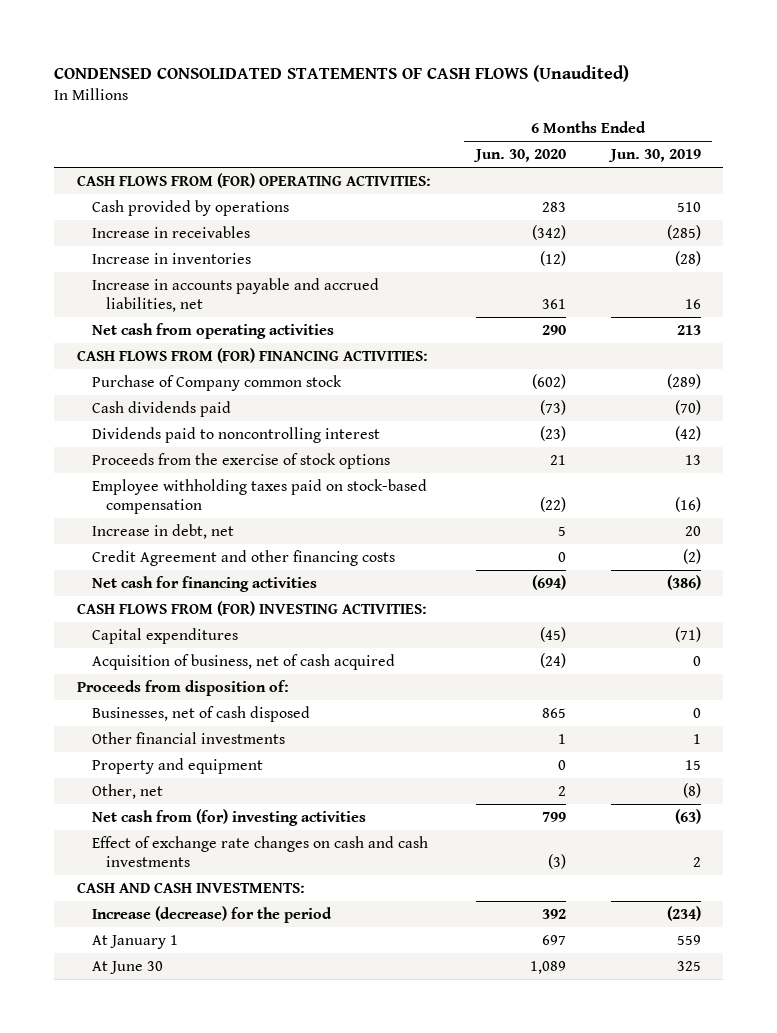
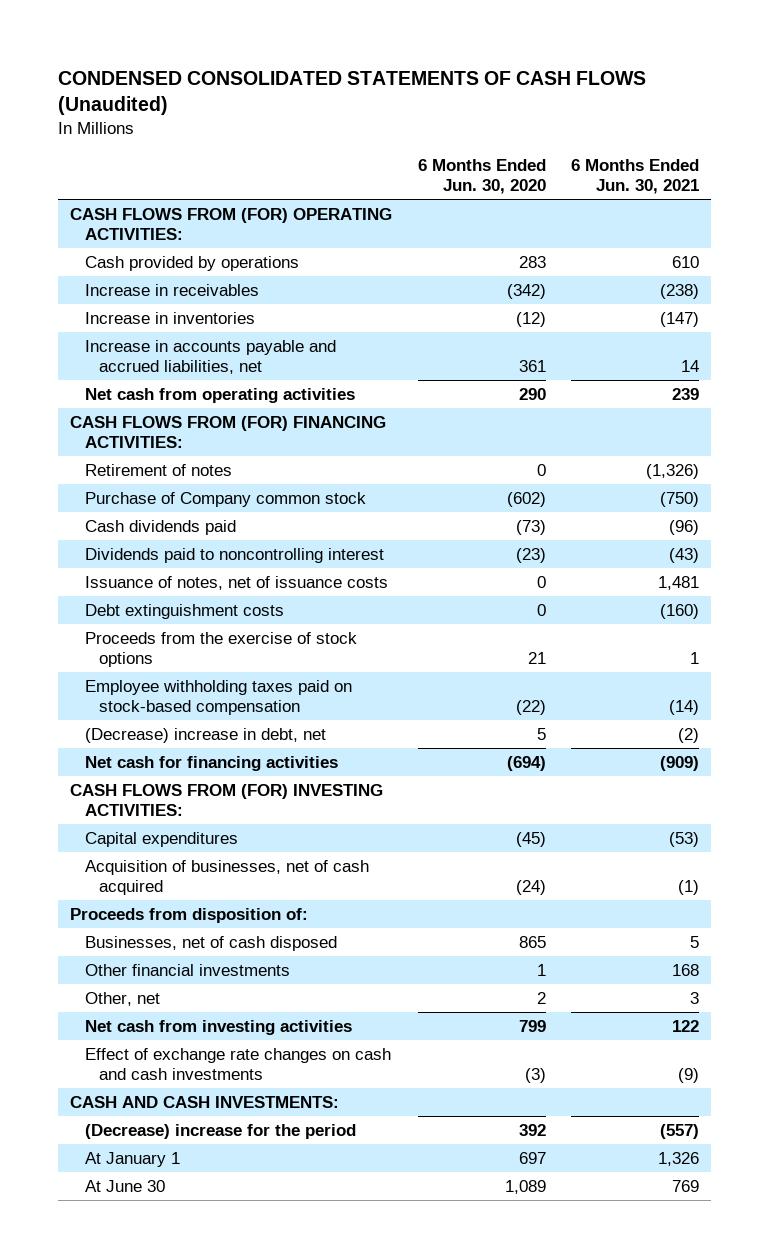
- | 6 Months Ended Jun. 30, 2020 | 6 Months Ended Jun. 30, 2019
+ | 6 Months Ended Jun. 30, 2020 | 6 Months Ended Jun. 30, 2021
+ Retirement of notes | 0 | (1,326)
+ Issuance of notes, net of issuance costs | 0 | 1,481
+ Debt extinguishment costs | 0 | (160)
- Increase in debt, net | 5 | 20
- Credit Agreement and other financing costs | 0 | (2)
+ (Decrease) increase in debt, net | 5 | (2)
- Acquisition of business, net of cash acquired | (24) | 0
+ Acquisition of businesses, net of cash acquired | (24) | (1)
- Property and equipment | 0 | 15
- Net cash from (for) investing activities | 799 | (63)
+ Net cash from investing activities | 799 | 122
- Increase (decrease) for the period | 392 | (234)
+ (Decrease) increase for the period | 392 | (557)

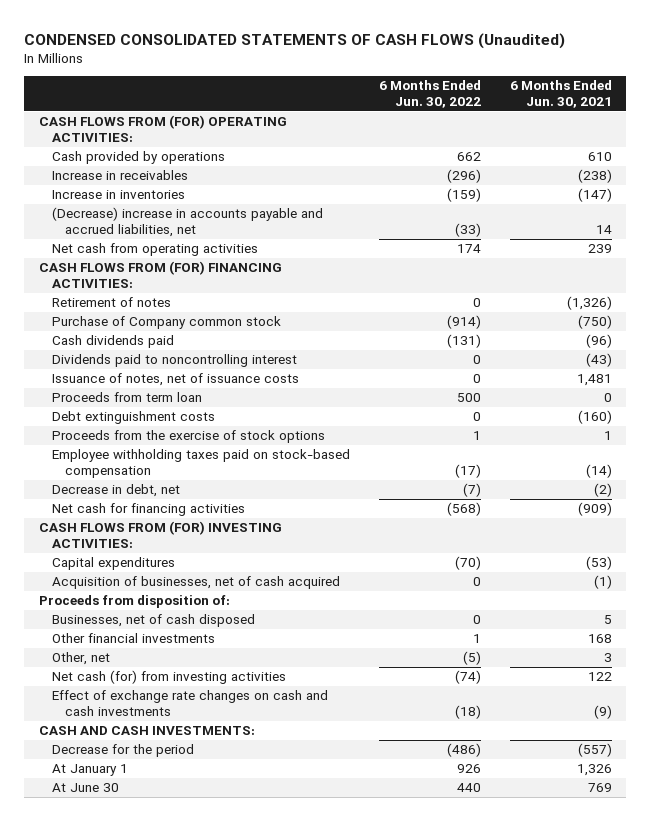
- | 6 Months Ended Jun. 30, 2020 | 6 Months Ended Jun. 30, 2021
+ | 6 Months Ended Jun. 30, 2022 | 6 Months Ended Jun. 30, 2021
- Increase in accounts payable and accrued liabilities, net | 361 | 14
+ (Decrease) increase in accounts payable and accrued liabilities, net | (33) | 14
+ Proceeds from term loan | 500 | 0
- (Decrease) increase in debt, net | 5 | (2)
+ Decrease in debt, net | (7) | (2)
- Net cash from investing activities | 799 | 122
+ Net cash (for) from investing activities | (74) | 122
- (Decrease) increase for the period | 392 | (557)
+ Decrease for the period | (486) | (557)

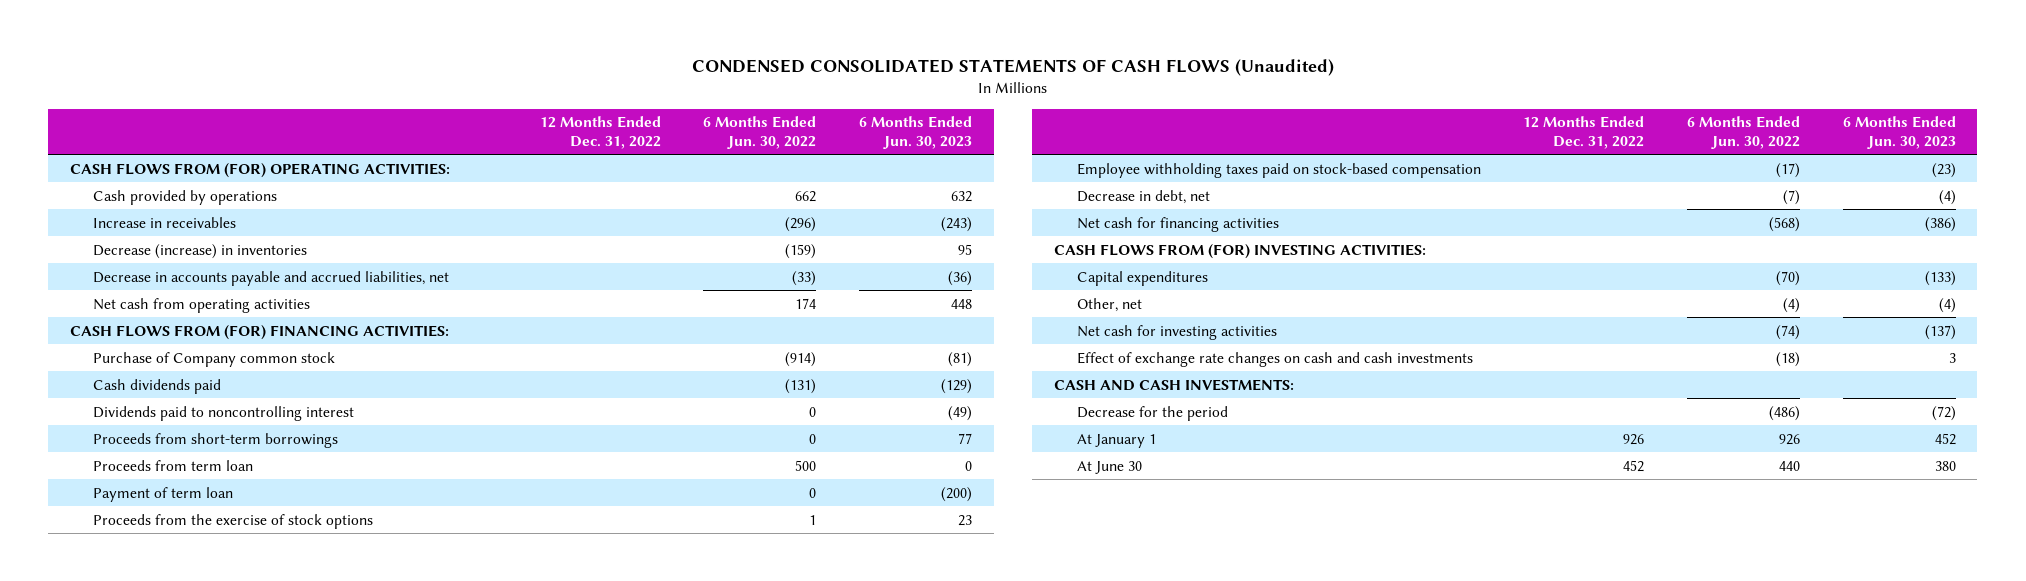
- | 6 Months Ended Jun. 30, 2022 | 6 Months Ended Jun. 30, 2021
+ | 12 Months Ended Dec. 31, 2022 | 6 Months Ended Jun. 30, 2022 | 6 Months Ended Jun. 30, 2023
- Increase in inventories | (159) | (147)
- (Decrease) increase in accounts payable and accrued liabilities, net | (33) | 14
+ Decrease (increase) in inventories | | (159) | 95
+ Decrease in accounts payable and accrued liabilities, net | | (33) | (36)
- Retirement of notes | 0 | (1,326)
- Issuance of notes, net of issuance costs | 0 | 1,481
+ Proceeds from short-term borrowings | | 0 | 77
- Debt extinguishment costs | 0 | (160)
+ Payment of term loan | | 0 | (200)
- Acquisition of businesses, net of cash acquired | 0 | (1)
- Proceeds from disposition of:
- Businesses, net of cash disposed | 0 | 5
- Other financial investments | 1 | 168
- Other, net | (5) | 3
- Net cash (for) from investing activities | (74) | 122
+ Other, net | | (4) | (4)
+ Net cash for investing activities | | (74) | (137)

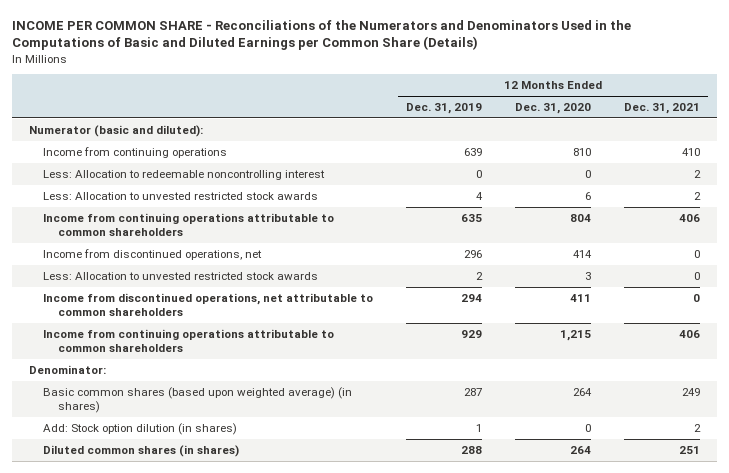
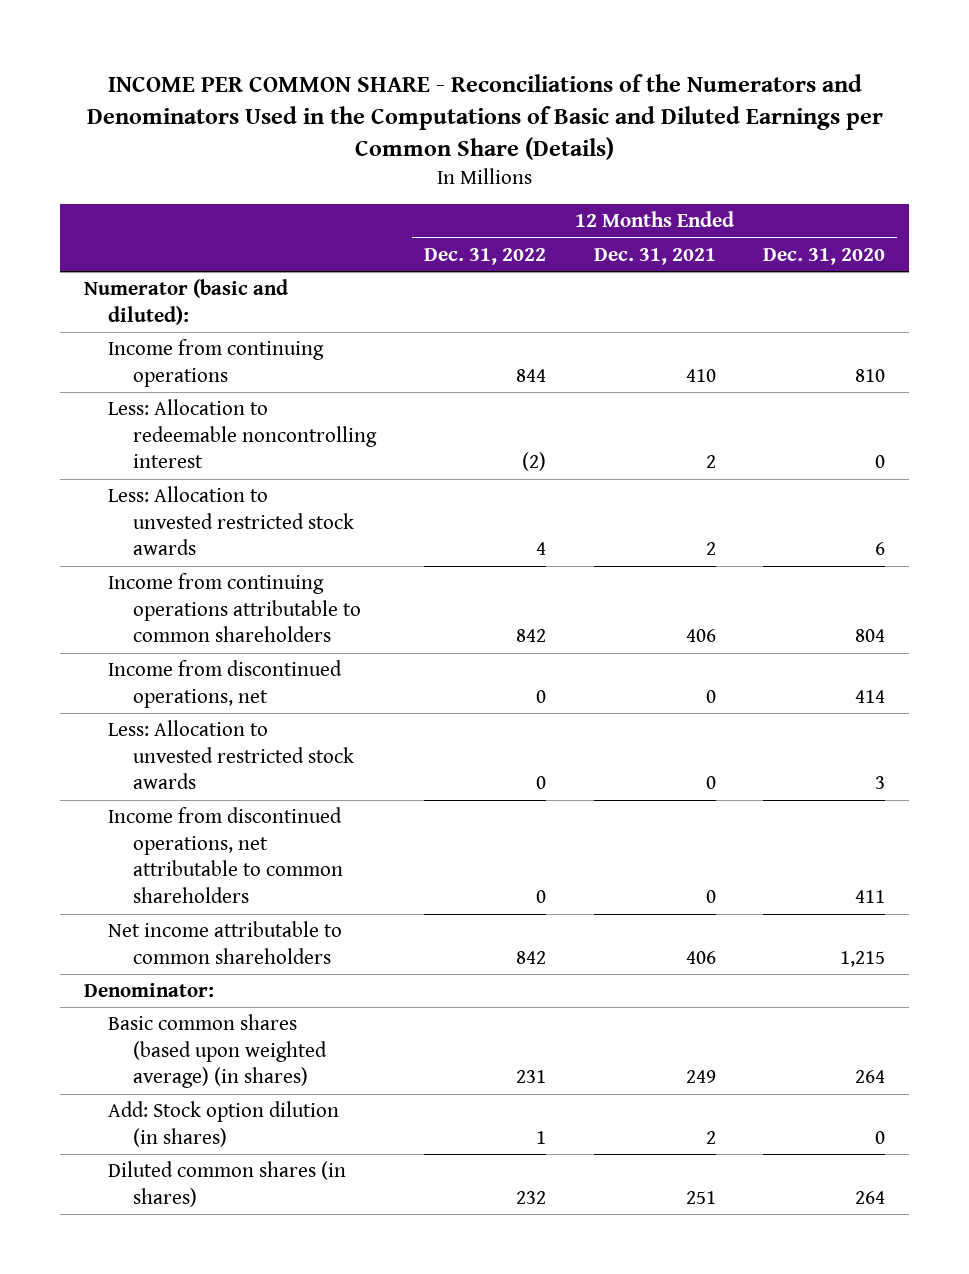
- | 12 Months Ended Dec. 31, 2019 | 12 Months Ended Dec. 31, 2020 | 12 Months Ended Dec. 31, 2021
+ | 12 Months Ended Dec. 31, 2022 | 12 Months Ended Dec. 31, 2021 | 12 Months Ended Dec. 31, 2020
- Income from continuing operations attributable to common shareholders | 929 | 1,215 | 406
+ Net income attributable to common shareholders | 842 | 406 | 1,215

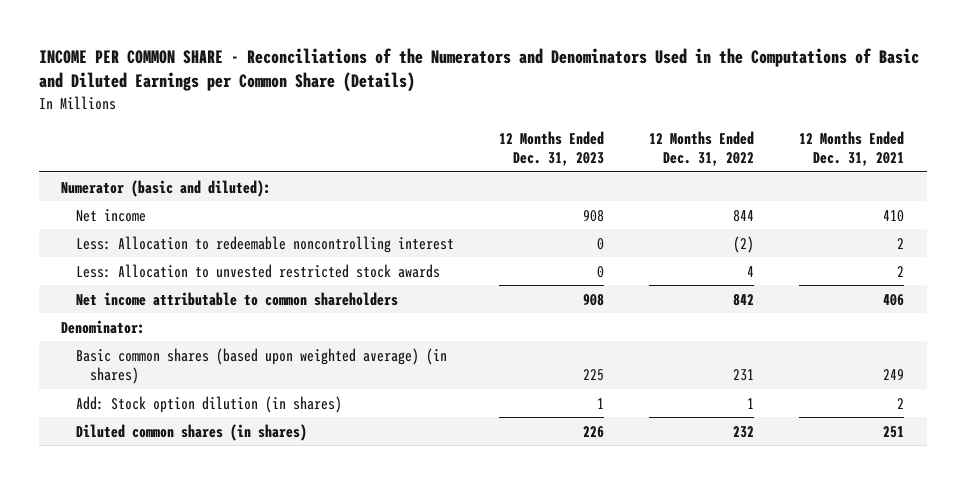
- | 12 Months Ended Dec. 31, 2022 | 12 Months Ended Dec. 31, 2021 | 12 Months Ended Dec. 31, 2020
+ | 12 Months Ended Dec. 31, 2023 | 12 Months Ended Dec. 31, 2022 | 12 Months Ended Dec. 31, 2021
- Income from continuing operations | 844 | 410 | 810
+ Net income | 908 | 844 | 410
- Income from continuing operations attributable to common shareholders | 842 | 406 | 804
- Income from discontinued operations, net | 0 | 0 | 414
- Less: Allocation to unvested restricted stock awards | 0 | 0 | 3
- Income from discontinued operations, net attributable to common shareholders | 0 | 0 | 411

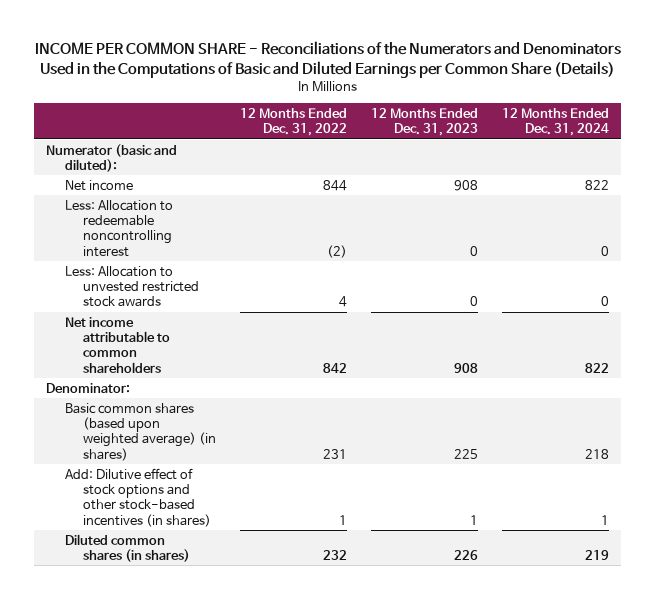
- | 12 Months Ended Dec. 31, 2023 | 12 Months Ended Dec. 31, 2022 | 12 Months Ended Dec. 31, 2021
+ | 12 Months Ended Dec. 31, 2022 | 12 Months Ended Dec. 31, 2023 | 12 Months Ended Dec. 31, 2024
- Add: Stock option dilution (in shares) | 1 | 1 | 2
+ Add: Dilutive effect of stock options and other stock-based incentives (in shares) | 1 | 1 | 1

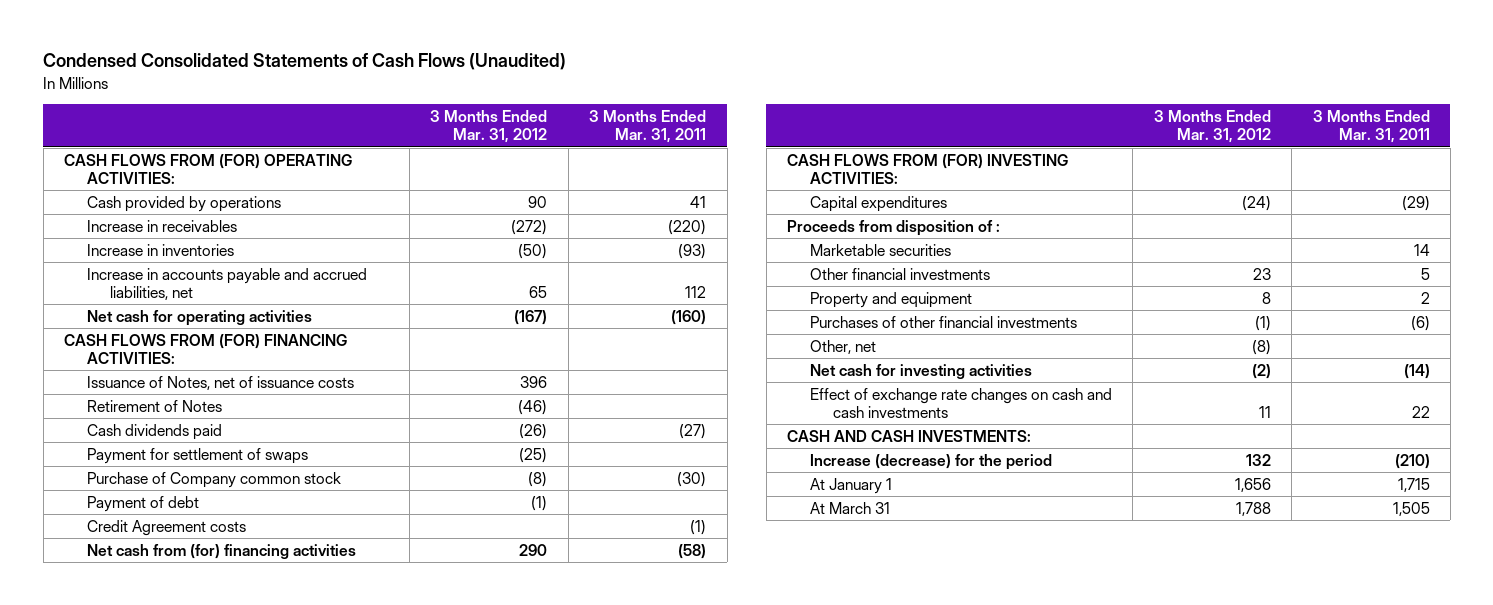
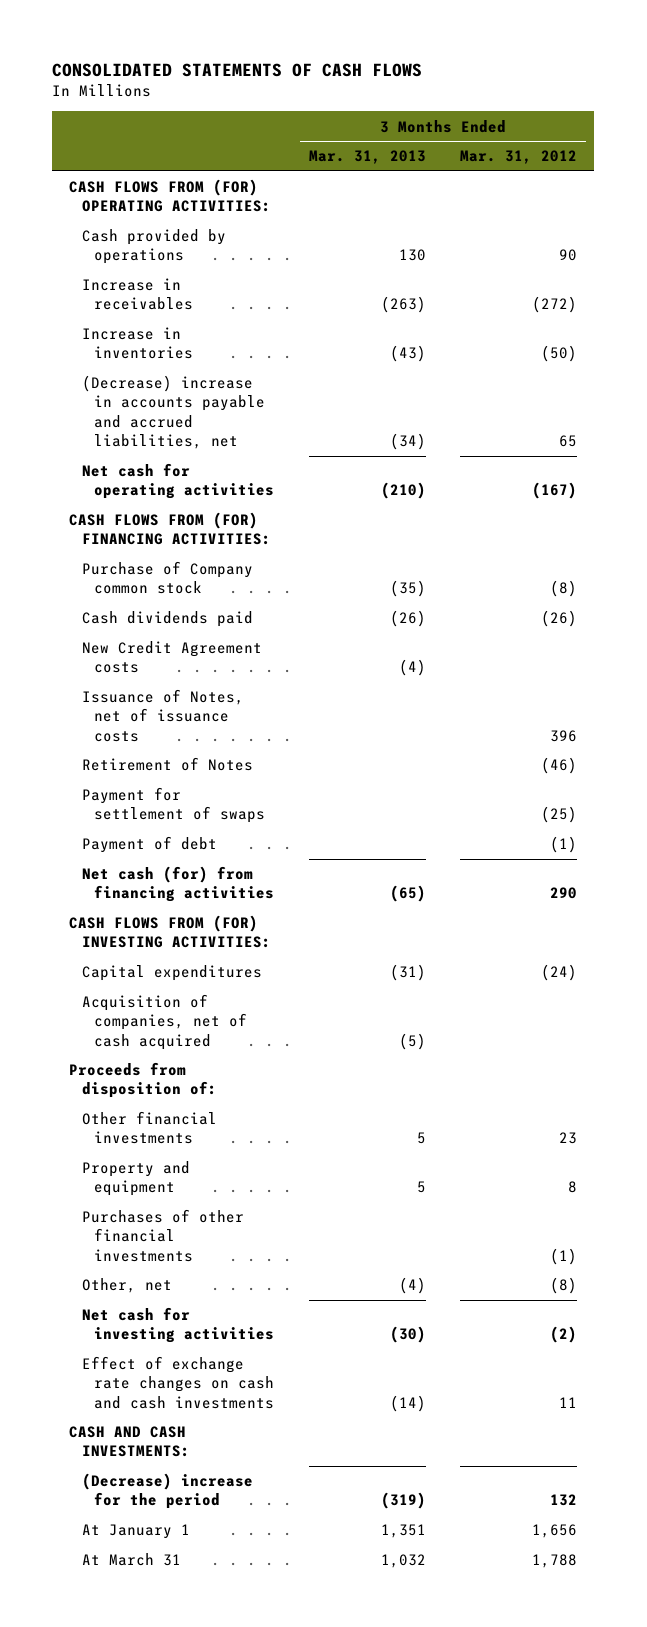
- Condensed Consolidated Statements of Cash Flows (Unaudited)
+ CONSOLIDATED STATEMENTS OF CASH FLOWS
- | 3 Months Ended Mar. 31, 2012 | 3 Months Ended Mar. 31, 2011
+ | 3 Months Ended Mar. 31, 2013 | 3 Months Ended Mar. 31, 2012
- Increase in accounts payable and accrued liabilities, net | 65 | 112
+ (Decrease) increase in accounts payable and accrued liabilities, net | (34) | 65
moved up: Purchase of Company common stock | (35) | (8)
moved up: Cash dividends paid | (26) | (26)
+ New Credit Agreement costs | (4) |
- Credit Agreement costs | | (1)
- Net cash from (for) financing activities | 290 | (58)
+ Net cash (for) from financing activities | (65) | 290
- Proceeds from disposition of :
- Marketable securities | | 14
+ Acquisition of companies, net of cash acquired | (5) |
+ Proceeds from disposition of:
- Increase (decrease) for the period | 132 | (210)
+ (Decrease) increase for the period | (319) | 132

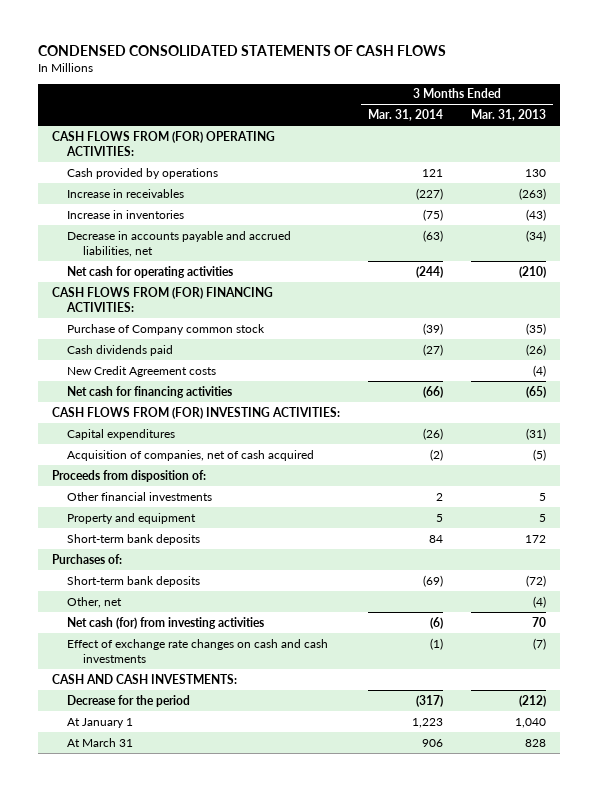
- CONSOLIDATED STATEMENTS OF CASH FLOWS
+ CONDENSED CONSOLIDATED STATEMENTS OF CASH FLOWS
- | 3 Months Ended Mar. 31, 2013 | 3 Months Ended Mar. 31, 2012
+ | 3 Months Ended Mar. 31, 2014 | 3 Months Ended Mar. 31, 2013
- (Decrease) increase in accounts payable and accrued liabilities, net | (34) | 65
+ Decrease in accounts payable and accrued liabilities, net | (63) | (34)
- Issuance of Notes, net of issuance costs | | 396
- Retirement of Notes | | (46)
- Payment for settlement of swaps | | (25)
- Payment of debt | | (1)
- Net cash (for) from financing activities | (65) | 290
+ Net cash for financing activities | (66) | (65)
- Purchases of other financial investments | | (1)
+ Short-term bank deposits | 84 | 172
+ Purchases of:
+ Short-term bank deposits | (69) | (72)
- Net cash for investing activities | (30) | (2)
- Effect of exchange rate changes on cash and cash investments | (14) | 11
+ Net cash (for) from investing activities | (6) | 70
+ Effect of exchange rate changes on cash and cash investments | (1) | (7)
- (Decrease) increase for the period | (319) | 132
- At January 1 | 1,351 | 1,656
- At March 31 | 1,032 | 1,788
+ Decrease for the period | (317) | (212)
+ At January 1 | 1,223 | 1,040
+ At March 31 | 906 | 828

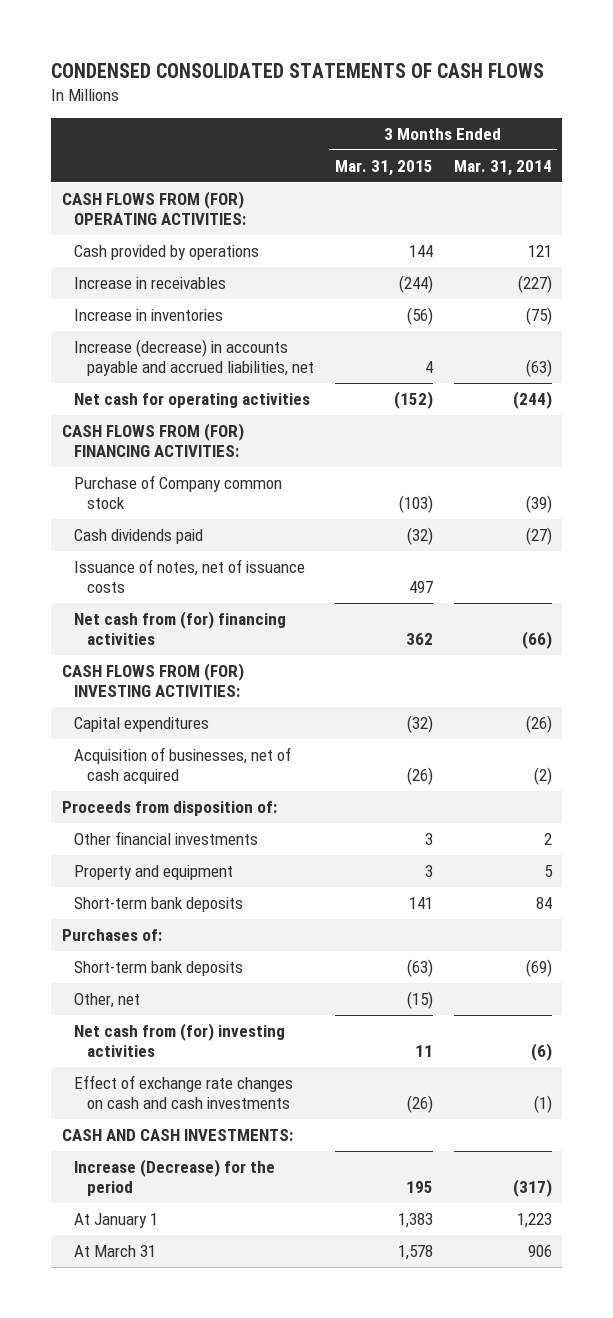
- | 3 Months Ended Mar. 31, 2014 | 3 Months Ended Mar. 31, 2013
+ | 3 Months Ended Mar. 31, 2015 | 3 Months Ended Mar. 31, 2014
- Decrease in accounts payable and accrued liabilities, net | (63) | (34)
+ Increase (decrease) in accounts payable and accrued liabilities, net | 4 | (63)
- New Credit Agreement costs | | (4)
- Net cash for financing activities | (66) | (65)
+ Issuance of notes, net of issuance costs | 497 |
+ Net cash from (for) financing activities | 362 | (66)
- Acquisition of companies, net of cash acquired | (2) | (5)
+ Acquisition of businesses, net of cash acquired | (26) | (2)
- Net cash (for) from investing activities | (6) | 70
+ Net cash from (for) investing activities | 11 | (6)
- Decrease for the period | (317) | (212)
+ Increase (Decrease) for the period | 195 | (317)

